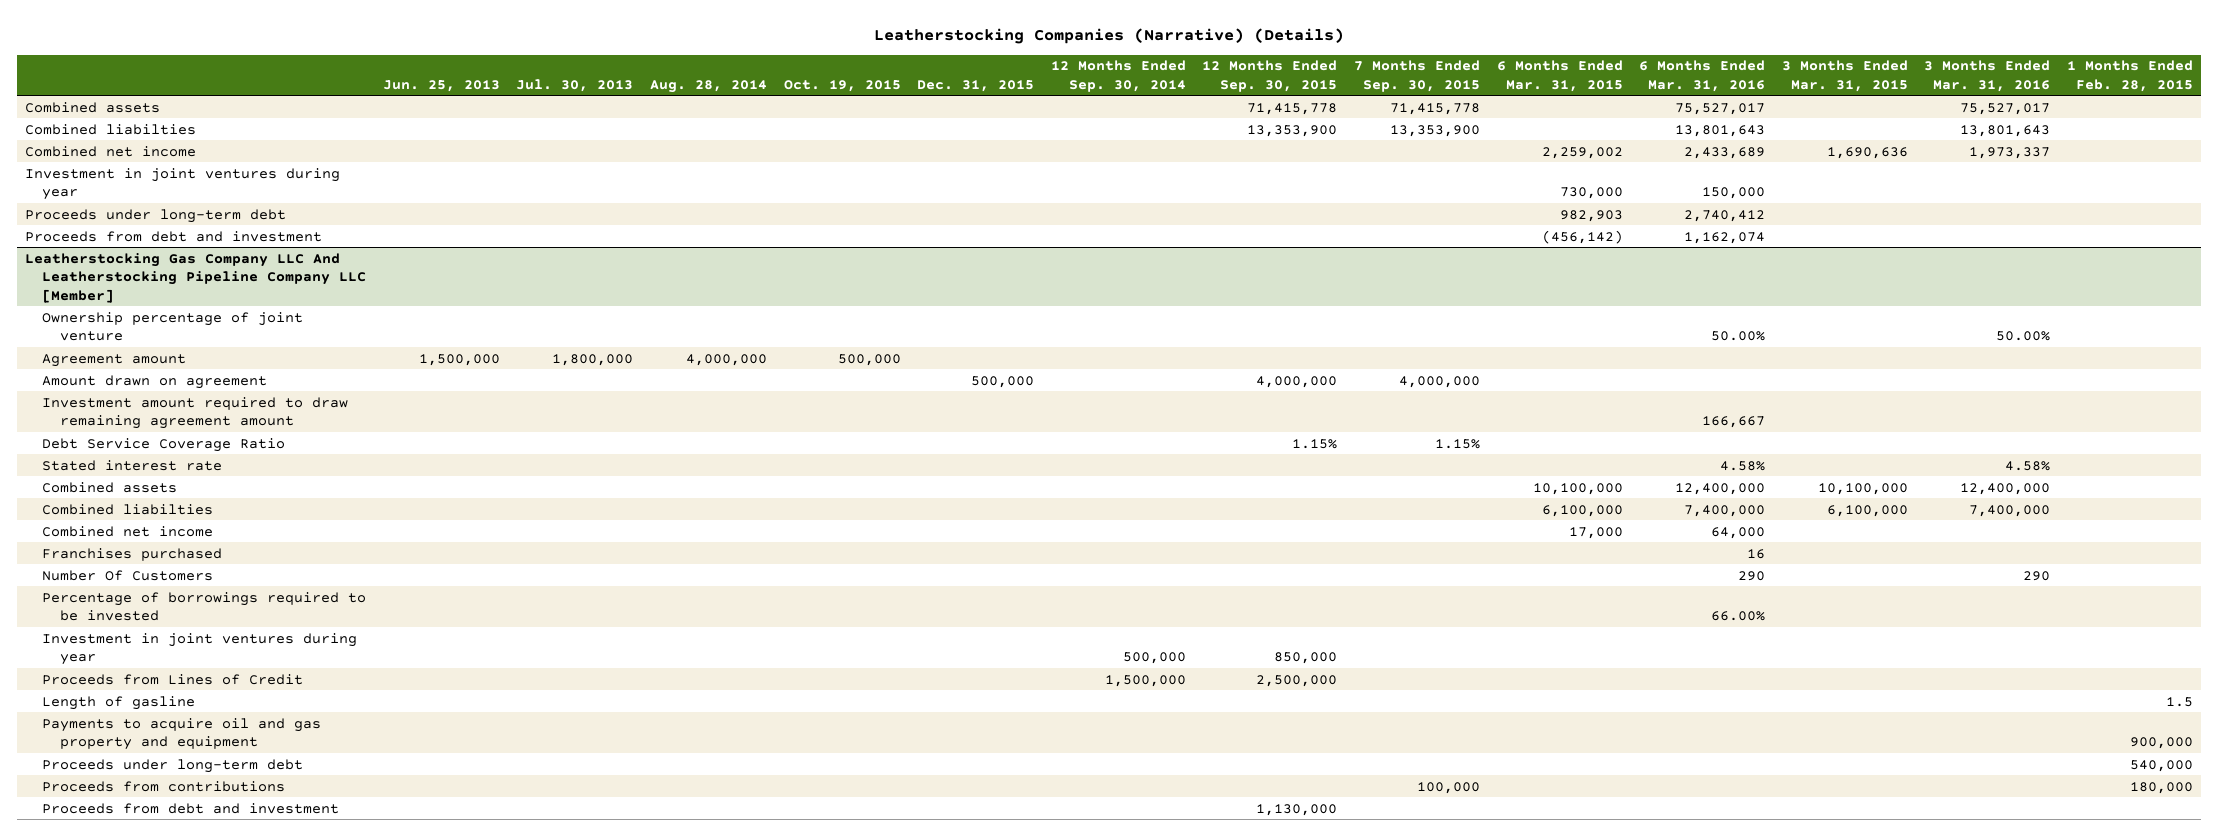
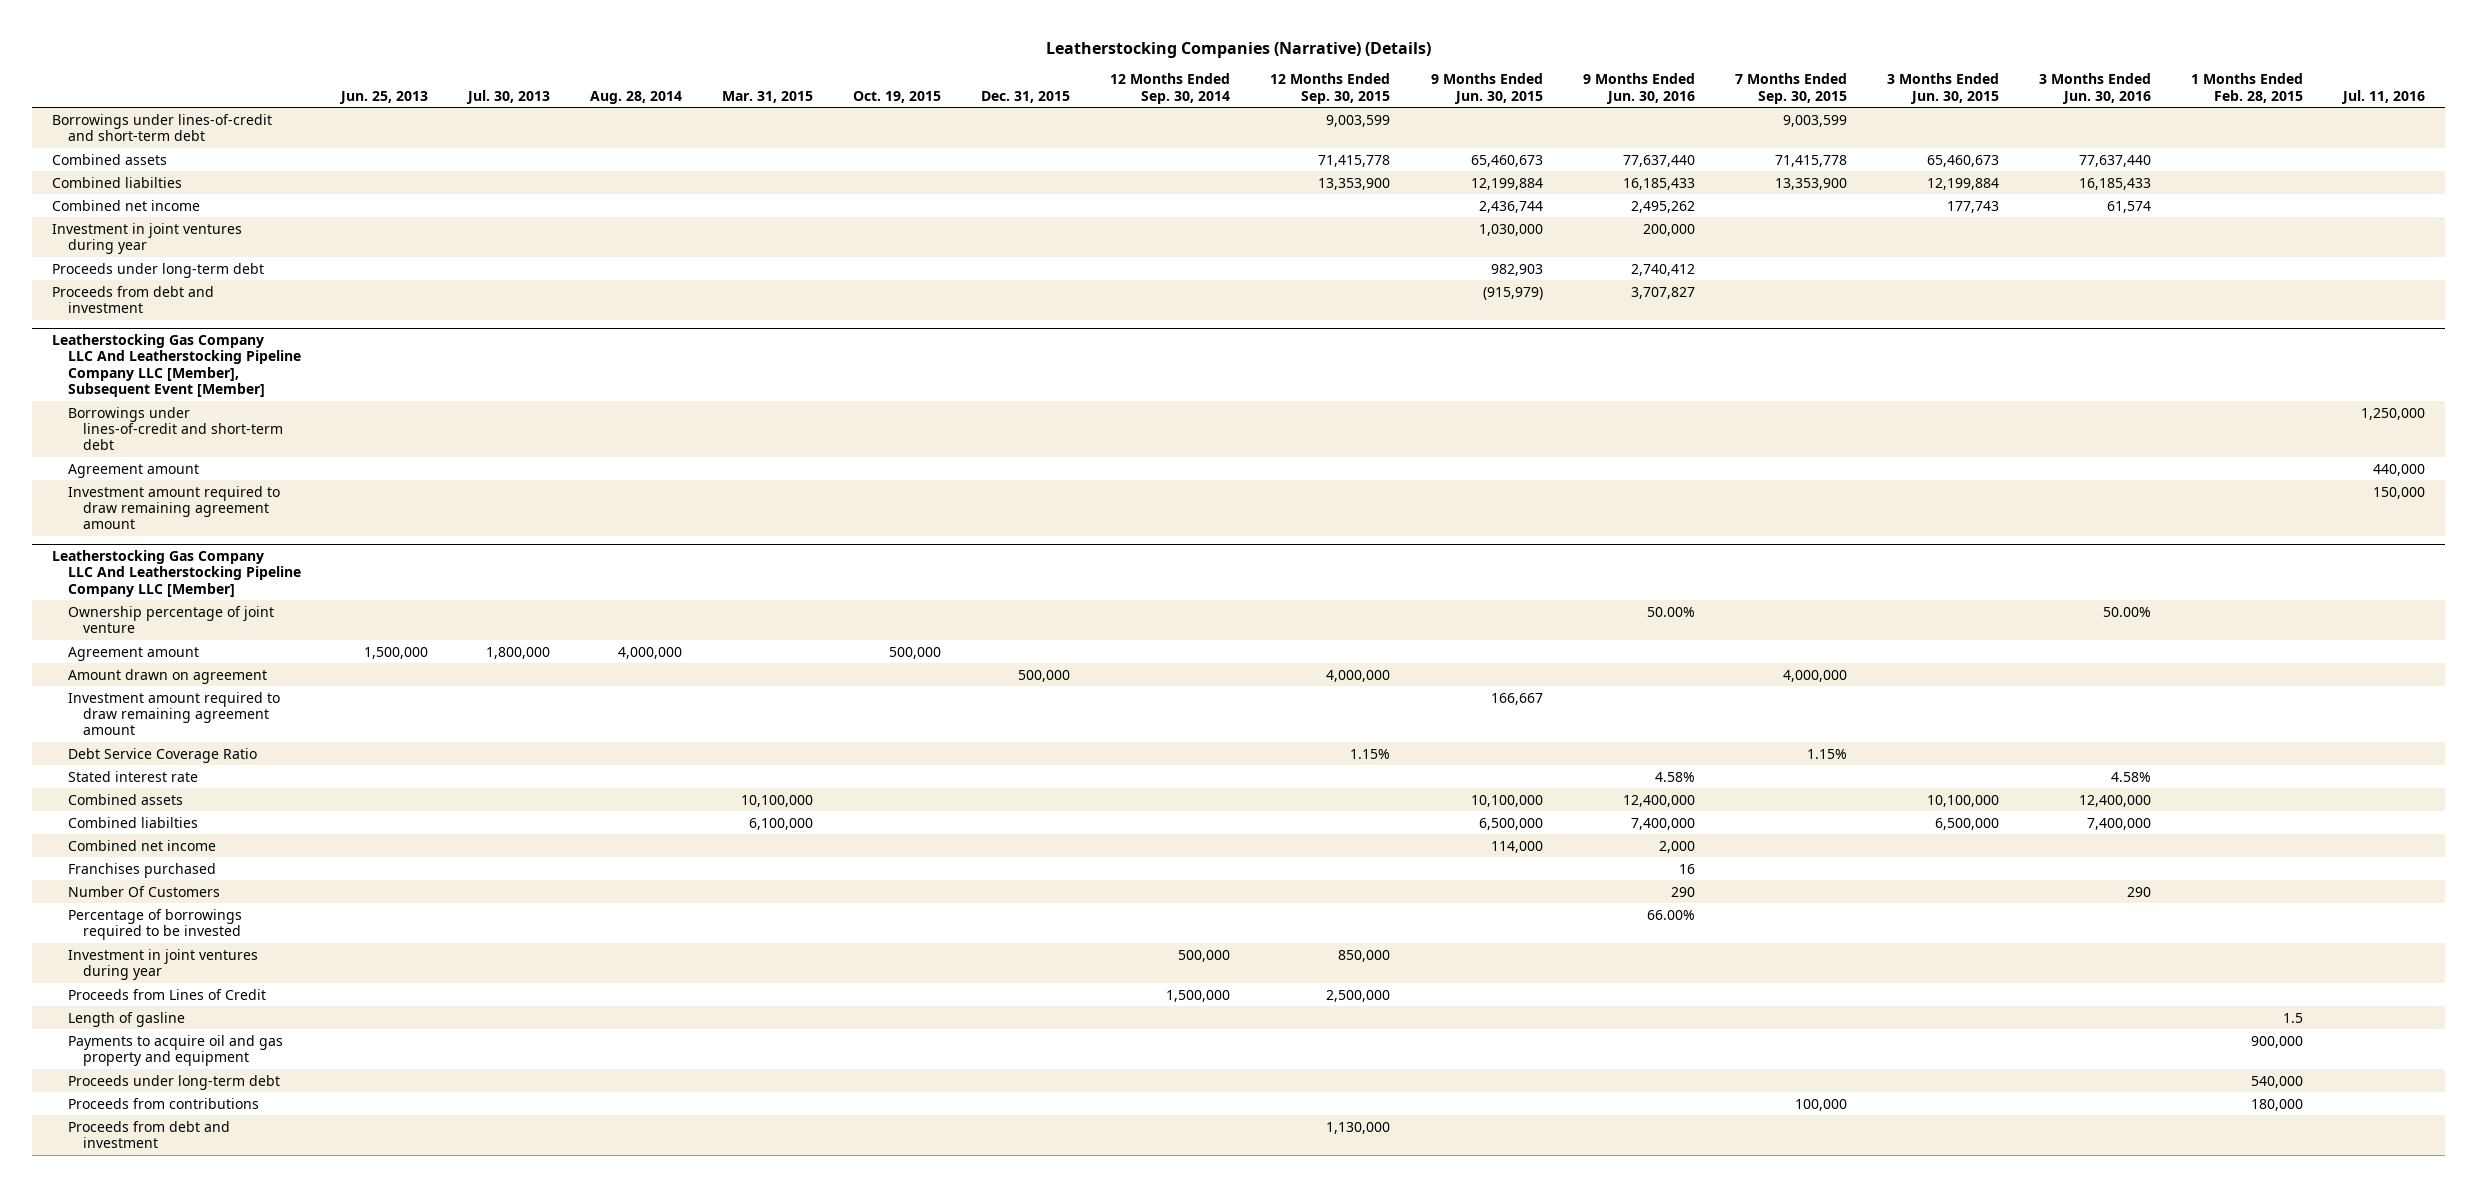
- | Jun. 25, 2013 | Jul. 30, 2013 | Aug. 28, 2014 | Oct. 19, 2015 | Dec. 31, 2015 | 12 Months Ended Sep. 30, 2014 | 12 Months Ended Sep. 30, 2015 | 7 Months Ended Sep. 30, 2015 | 6 Months Ended Mar. 31, 2015 | 6 Months Ended Mar. 31, 2016 | 3 Months Ended Mar. 31, 2015 | 3 Months Ended Mar. 31, 2016 | 1 Months Ended Feb. 28, 2015
+ | Jun. 25, 2013 | Jul. 30, 2013 | Aug. 28, 2014 | Mar. 31, 2015 | Oct. 19, 2015 | Dec. 31, 2015 | 12 Months Ended Sep. 30, 2014 | 12 Months Ended Sep. 30, 2015 | 9 Months Ended Jun. 30, 2015 | 9 Months Ended Jun. 30, 2016 | 7 Months Ended Sep. 30, 2015 | 3 Months Ended Jun. 30, 2015 | 3 Months Ended Jun. 30, 2016 | 1 Months Ended Feb. 28, 2015 | Jul. 11, 2016
+ Borrowings under lines-of-credit and short-term debt | | | | | | | | 9,003,599 | | | 9,003,599 | | | |
+ Leatherstocking Gas Company LLC And Leatherstocking Pipeline Company LLC [Member], Subsequent Event [Member]
+ Borrowings under lines-of-credit and short-term debt | | | | | | | | | | | | | | | 1,250,000
+ Agreement amount | | | | | | | | | | | | | | | 440,000
+ Investment amount required to draw remaining agreement amount | | | | | | | | | | | | | | | 150,000

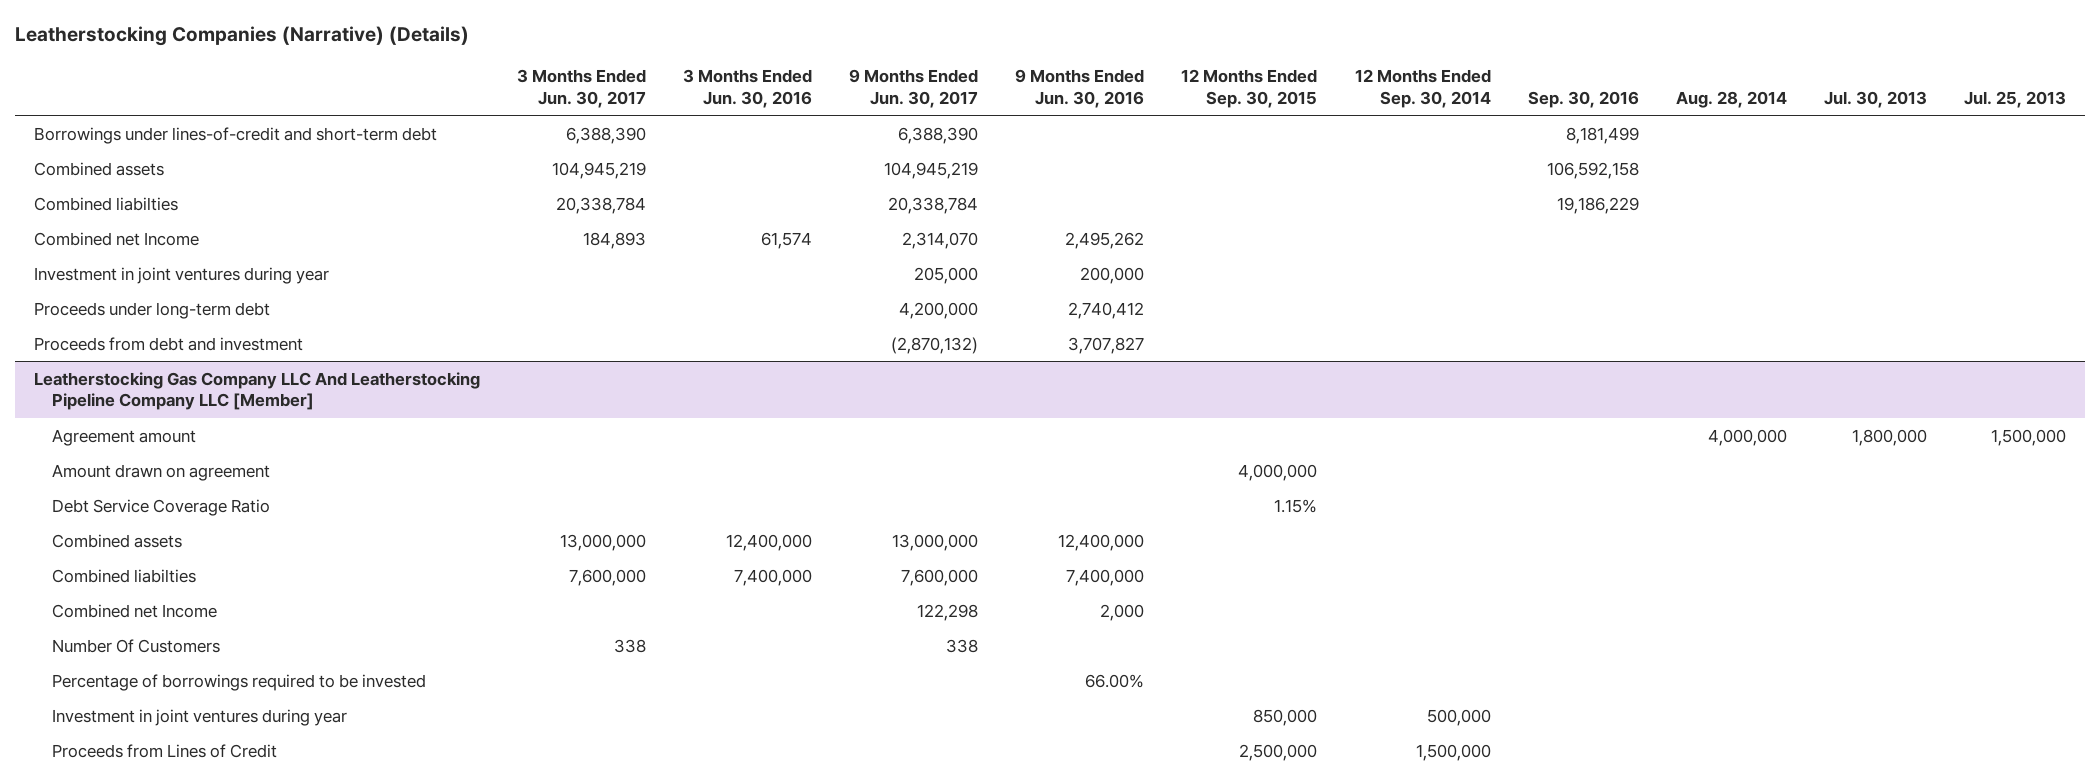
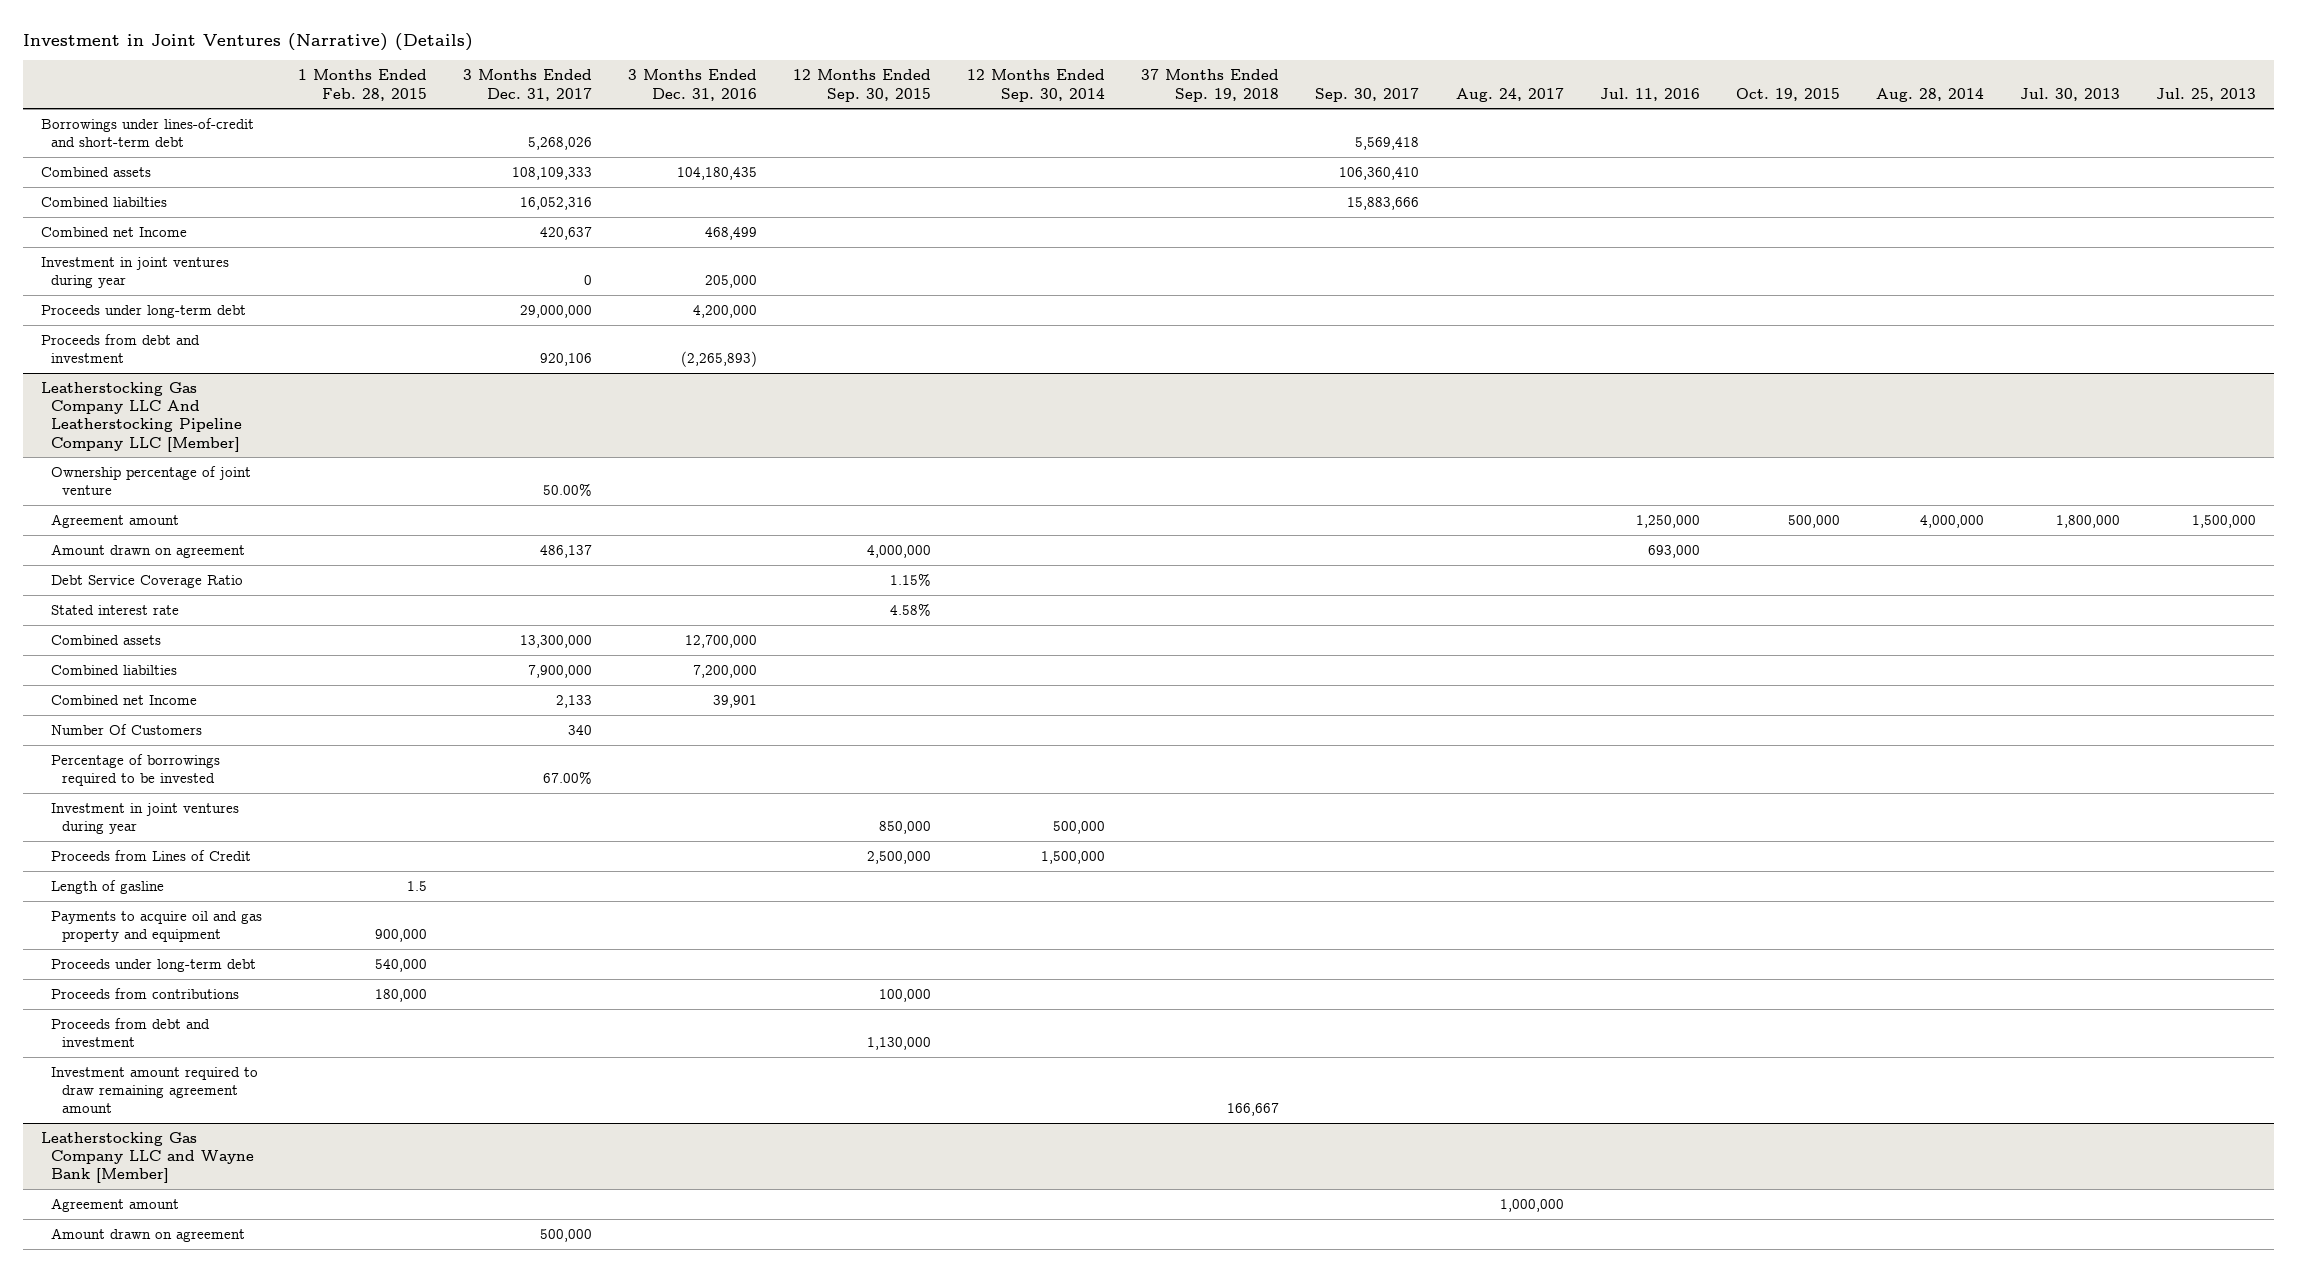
- Leatherstocking Companies (Narrative) (Details)
+ Investment in Joint Ventures (Narrative) (Details)
- | 3 Months Ended Jun. 30, 2017 | 3 Months Ended Jun. 30, 2016 | 9 Months Ended Jun. 30, 2017 | 9 Months Ended Jun. 30, 2016 | 12 Months Ended Sep. 30, 2015 | 12 Months Ended Sep. 30, 2014 | Sep. 30, 2016 | Aug. 28, 2014 | Jul. 30, 2013 | Jul. 25, 2013
+ | 1 Months Ended Feb. 28, 2015 | 3 Months Ended Dec. 31, 2017 | 3 Months Ended Dec. 31, 2016 | 12 Months Ended Sep. 30, 2015 | 12 Months Ended Sep. 30, 2014 | 37 Months Ended Sep. 19, 2018 | Sep. 30, 2017 | Aug. 24, 2017 | Jul. 11, 2016 | Oct. 19, 2015 | Aug. 28, 2014 | Jul. 30, 2013 | Jul. 25, 2013
@ Leatherstocking Gas Company LLC And Leatherstocking Pipeline Company LLC [Member]
+ Ownership percentage of joint venture | | 50.00% | | | | | | | | | | |
+ Stated interest rate | | | | 4.58% | | | | | | | | |
+ Length of gasline | 1.5 | | | | | | | | | | | |
+ Payments to acquire oil and gas property and equipment | 900,000 | | | | | | | | | | | |
+ Proceeds under long-term debt | 540,000 | | | | | | | | | | | |
+ Proceeds from contributions | 180,000 | | | 100,000 | | | | | | | | |
+ Proceeds from debt and investment | | | | 1,130,000 | | | | | | | | |
+ Investment amount required to draw remaining agreement amount | | | | | | 166,667 | | | | | | |
+ Leatherstocking Gas Company LLC and Wayne Bank [Member]
+ Agreement amount | | | | | | | | 1,000,000 | | | | |
+ Amount drawn on agreement | | 500,000 | | | | | | | | | | |

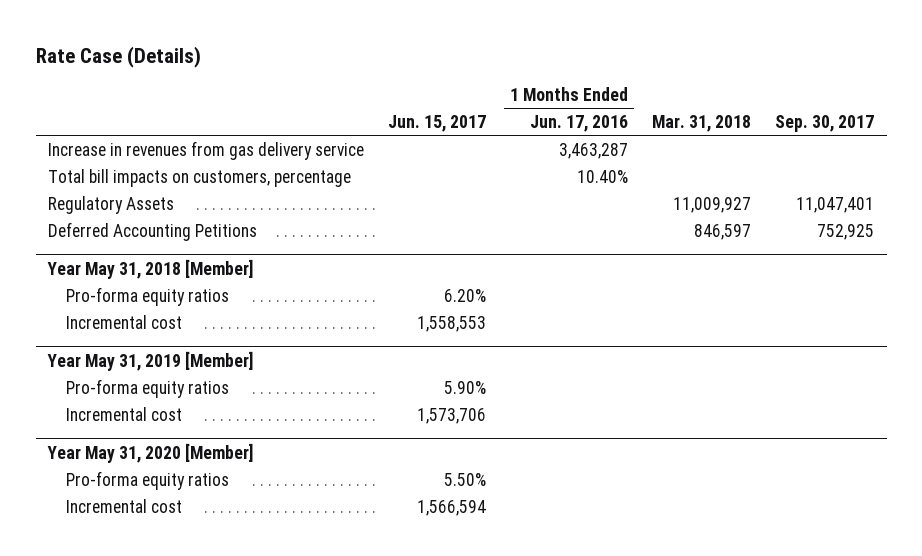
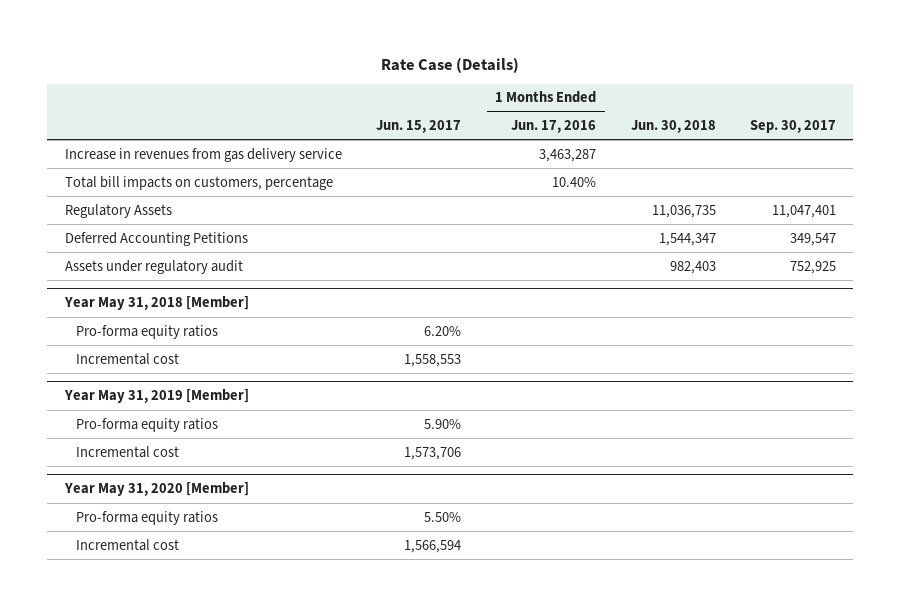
- | Jun. 15, 2017 | 1 Months Ended Jun. 17, 2016 | Mar. 31, 2018 | Sep. 30, 2017
+ | Jun. 15, 2017 | 1 Months Ended Jun. 17, 2016 | Jun. 30, 2018 | Sep. 30, 2017
- Deferred Accounting Petitions | | | 846,597 | 752,925
+ Deferred Accounting Petitions | | | 1,544,347 | 349,547
+ Assets under regulatory audit | | | 982,403 | 752,925

